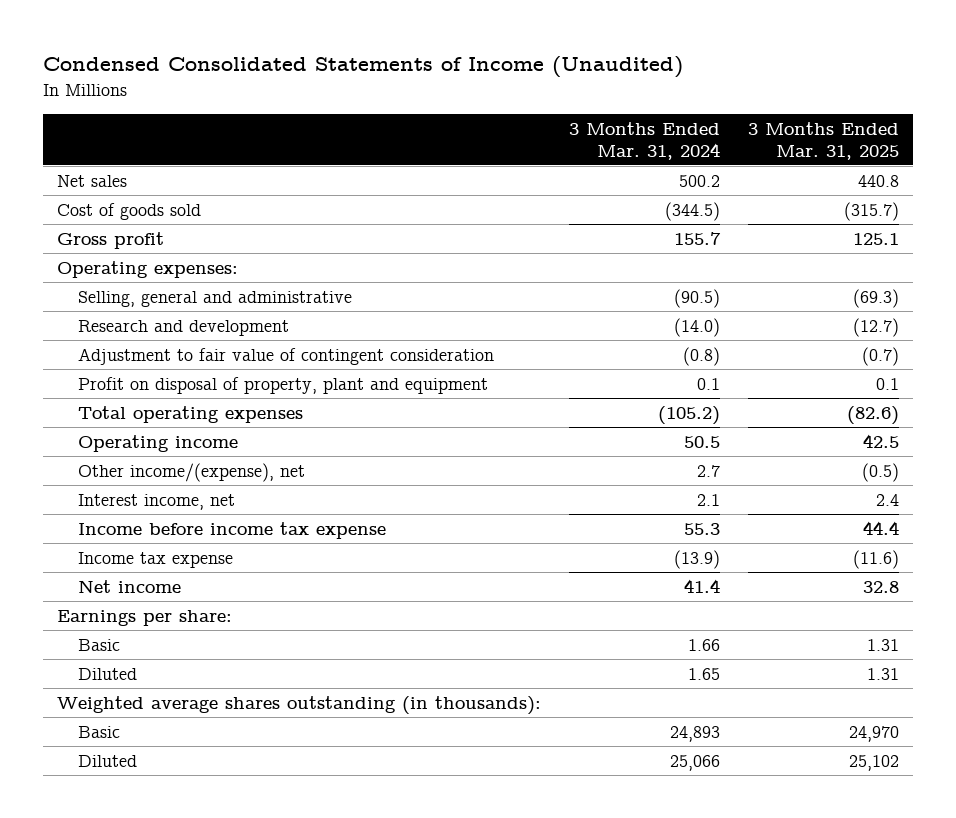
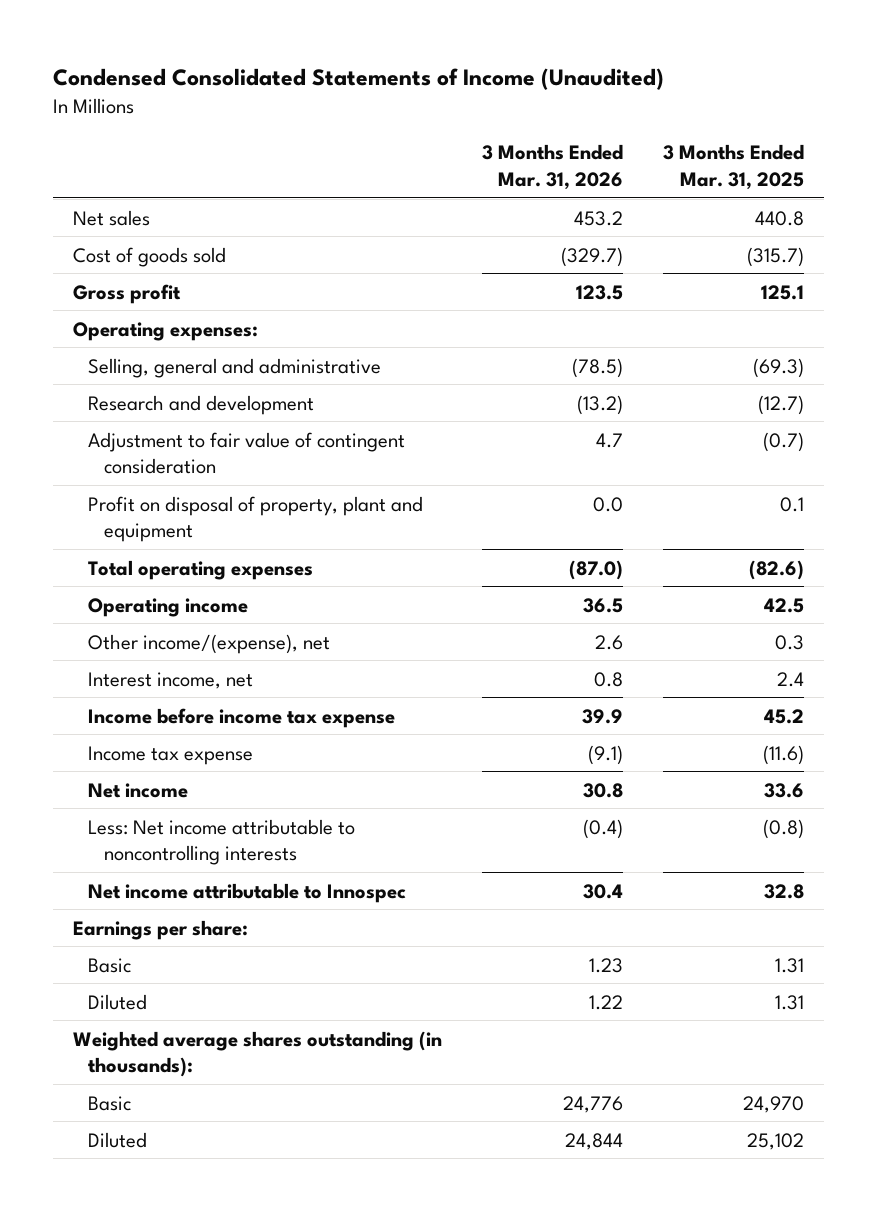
- | 3 Months Ended Mar. 31, 2024 | 3 Months Ended Mar. 31, 2025
+ | 3 Months Ended Mar. 31, 2026 | 3 Months Ended Mar. 31, 2025
- Other income/(expense), net | 2.7 | (0.5)
+ Other income/(expense), net | 2.6 | 0.3
- Income before income tax expense | 55.3 | 44.4
+ Income before income tax expense | 39.9 | 45.2
- Net income | 41.4 | 32.8
+ Net income | 30.8 | 33.6
+ Less: Net income attributable to noncontrolling interests | (0.4) | (0.8)
+ Net income attributable to Innospec | 30.4 | 32.8

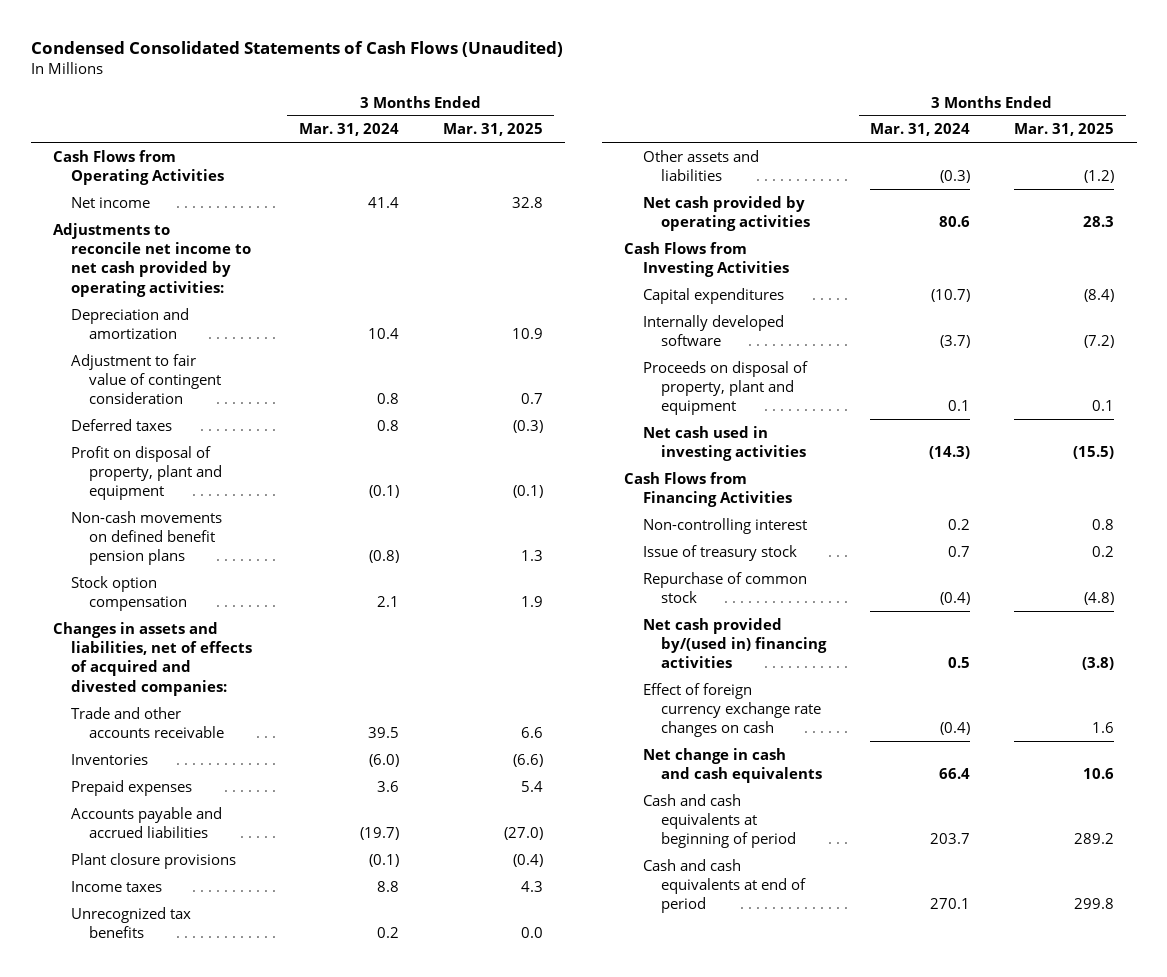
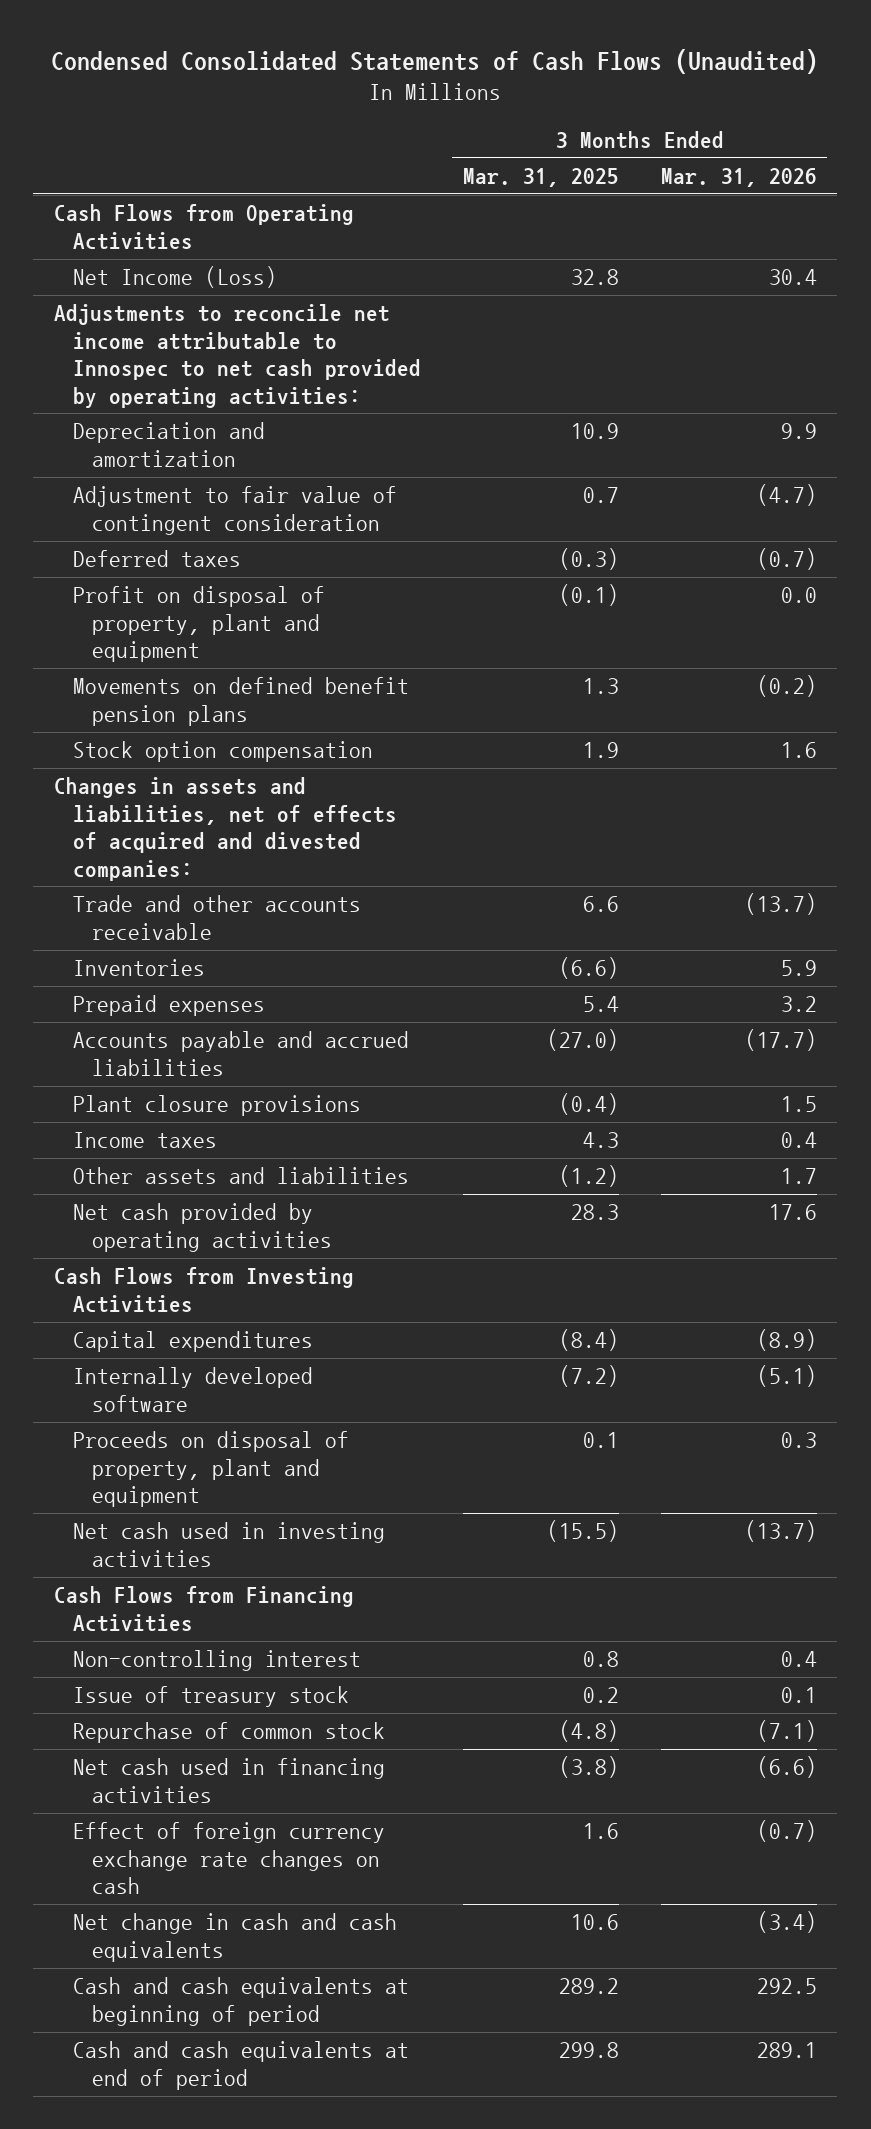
- | 3 Months Ended Mar. 31, 2024 | 3 Months Ended Mar. 31, 2025
+ | 3 Months Ended Mar. 31, 2025 | 3 Months Ended Mar. 31, 2026
- Net income | 41.4 | 32.8
- Adjustments to reconcile net income to net cash provided by operating activities:
+ Net Income (Loss) | 32.8 | 30.4
+ Adjustments to reconcile net income attributable to Innospec to net cash provided by operating activities:
- Non-cash movements on defined benefit pension plans | (0.8) | 1.3
+ Movements on defined benefit pension plans | 1.3 | (0.2)
- Unrecognized tax benefits | 0.2 | 0.0
- Net cash provided by/(used in) financing activities | 0.5 | (3.8)
+ Net cash used in financing activities | (3.8) | (6.6)

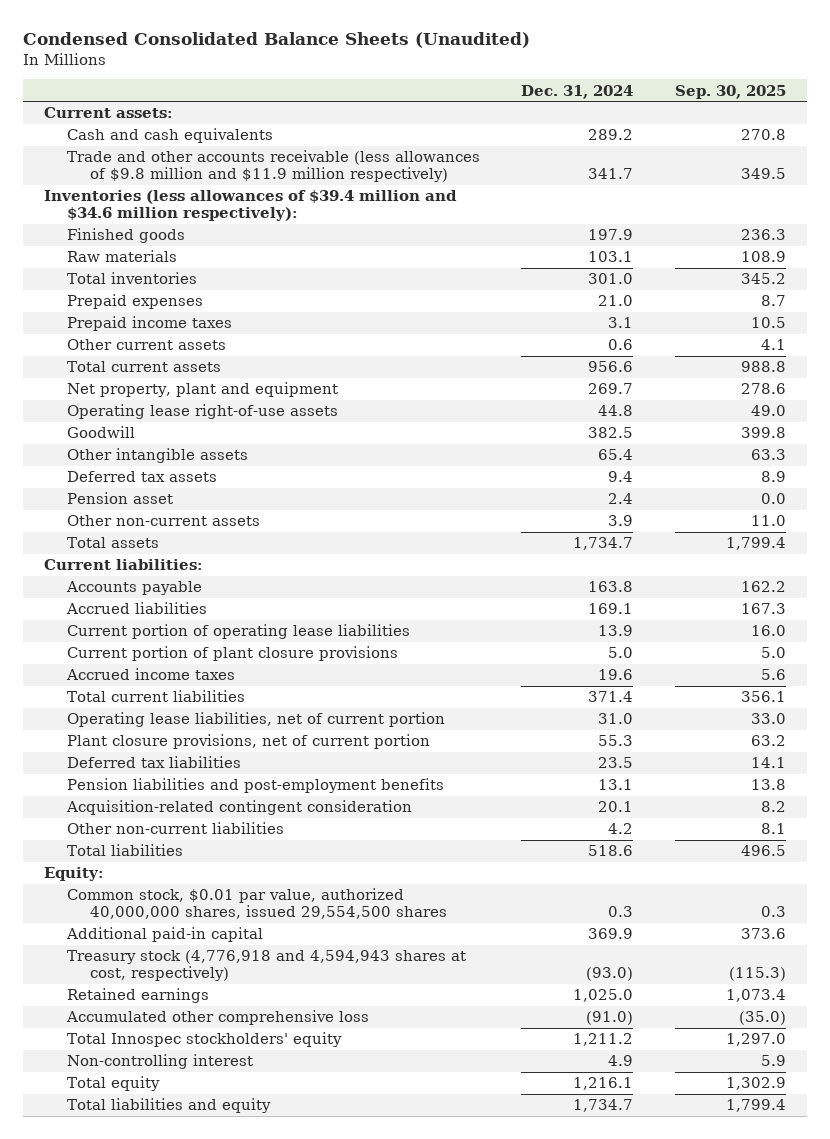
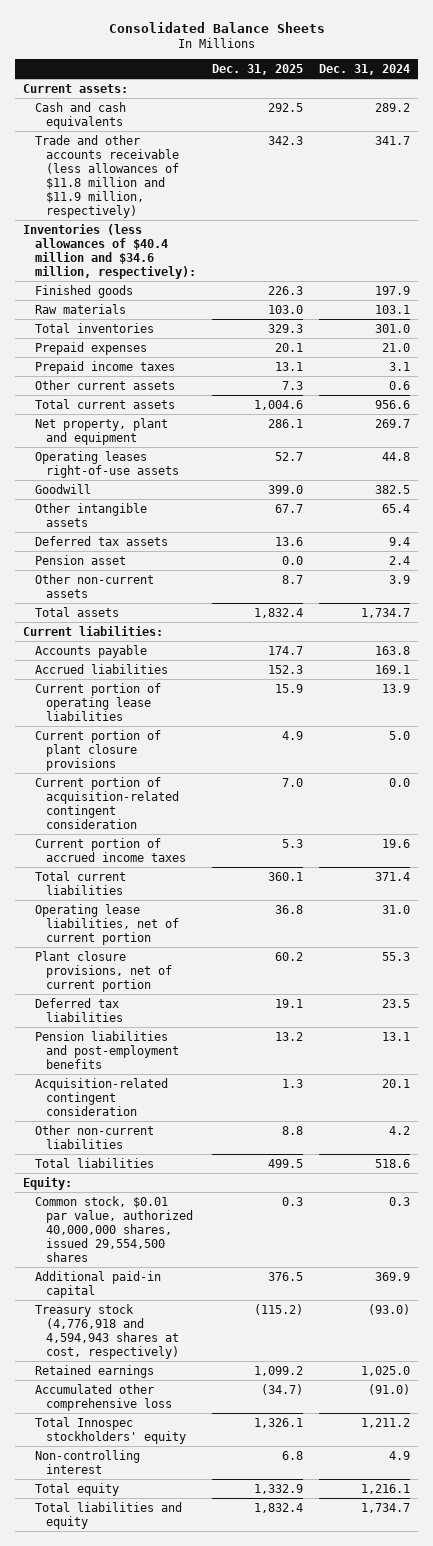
- Condensed Consolidated Balance Sheets (Unaudited)
+ Consolidated Balance Sheets
- | Dec. 31, 2024 | Sep. 30, 2025
+ | Dec. 31, 2025 | Dec. 31, 2024
- Trade and other accounts receivable (less allowances of $9.8 million and $11.9 million respectively) | 341.7 | 349.5
- Inventories (less allowances of $39.4 million and $34.6 million respectively):
+ Trade and other accounts receivable (less allowances of $11.8 million and $11.9 million, respectively) | 342.3 | 341.7
+ Inventories (less allowances of $40.4 million and $34.6 million, respectively):
- Operating lease right-of-use assets | 44.8 | 49.0
+ Operating leases right-of-use assets | 52.7 | 44.8
- Accrued income taxes | 19.6 | 5.6
+ Current portion of acquisition-related contingent consideration | 7.0 | 0.0
+ Current portion of accrued income taxes | 5.3 | 19.6

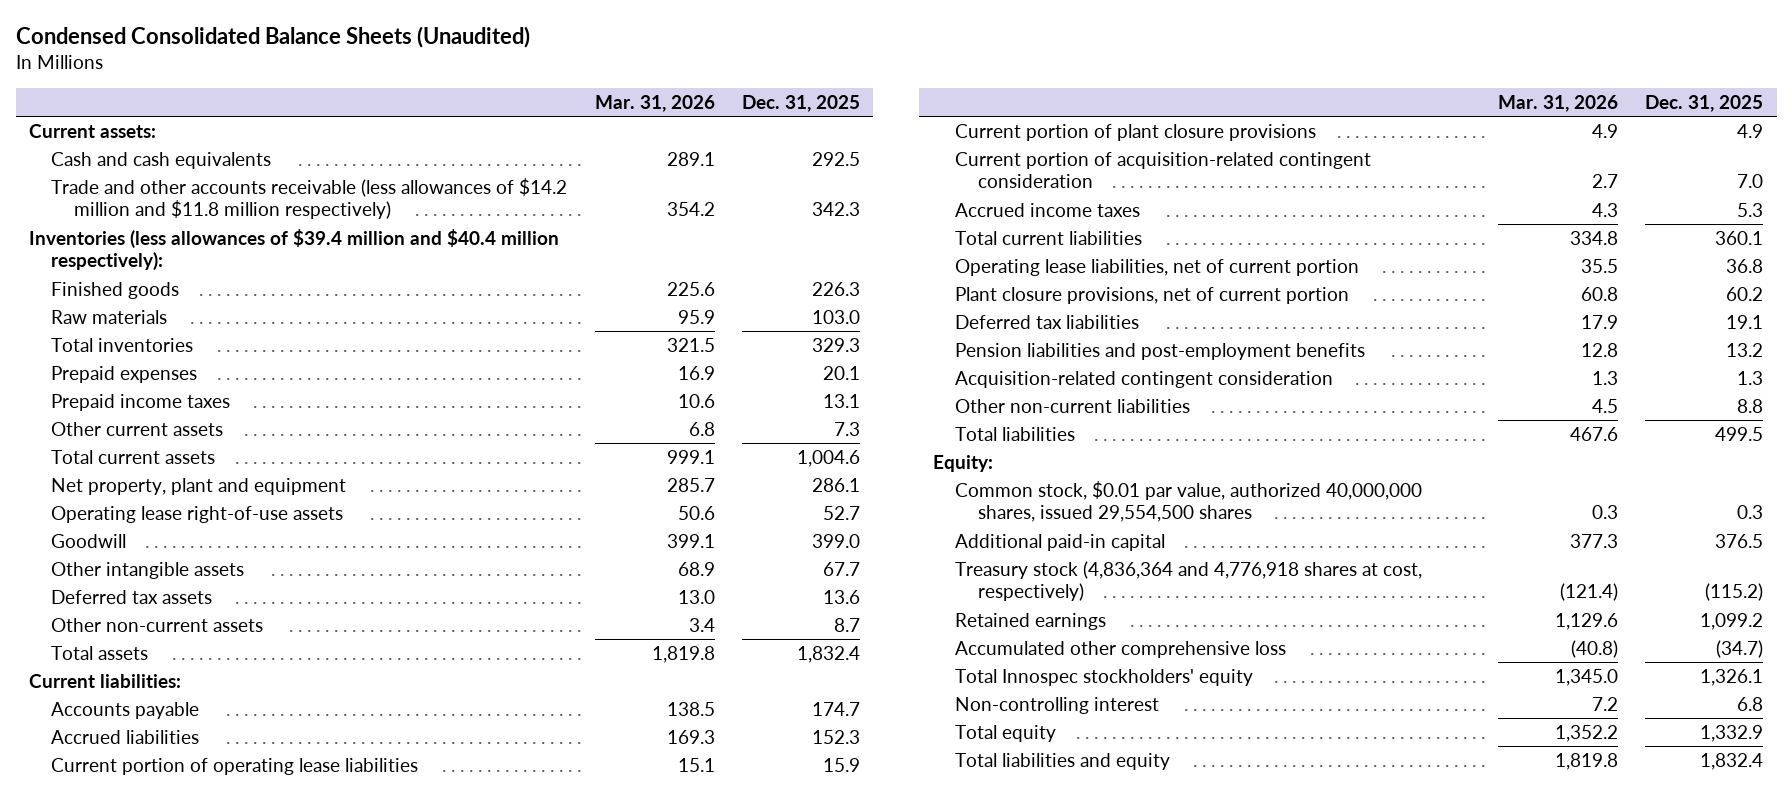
- Consolidated Balance Sheets
+ Condensed Consolidated Balance Sheets (Unaudited)
- | Dec. 31, 2025 | Dec. 31, 2024
+ | Mar. 31, 2026 | Dec. 31, 2025
- Trade and other accounts receivable (less allowances of $11.8 million and $11.9 million, respectively) | 342.3 | 341.7
- Inventories (less allowances of $40.4 million and $34.6 million, respectively):
+ Trade and other accounts receivable (less allowances of $14.2 million and $11.8 million respectively) | 354.2 | 342.3
+ Inventories (less allowances of $39.4 million and $40.4 million respectively):
- Operating leases right-of-use assets | 52.7 | 44.8
+ Operating lease right-of-use assets | 50.6 | 52.7
- Pension asset | 0.0 | 2.4
- Current portion of accrued income taxes | 5.3 | 19.6
+ Accrued income taxes | 4.3 | 5.3
- Treasury stock (4,776,918 and 4,594,943 shares at cost, respectively) | (115.2) | (93.0)
+ Treasury stock (4,836,364 and 4,776,918 shares at cost, respectively) | (121.4) | (115.2)

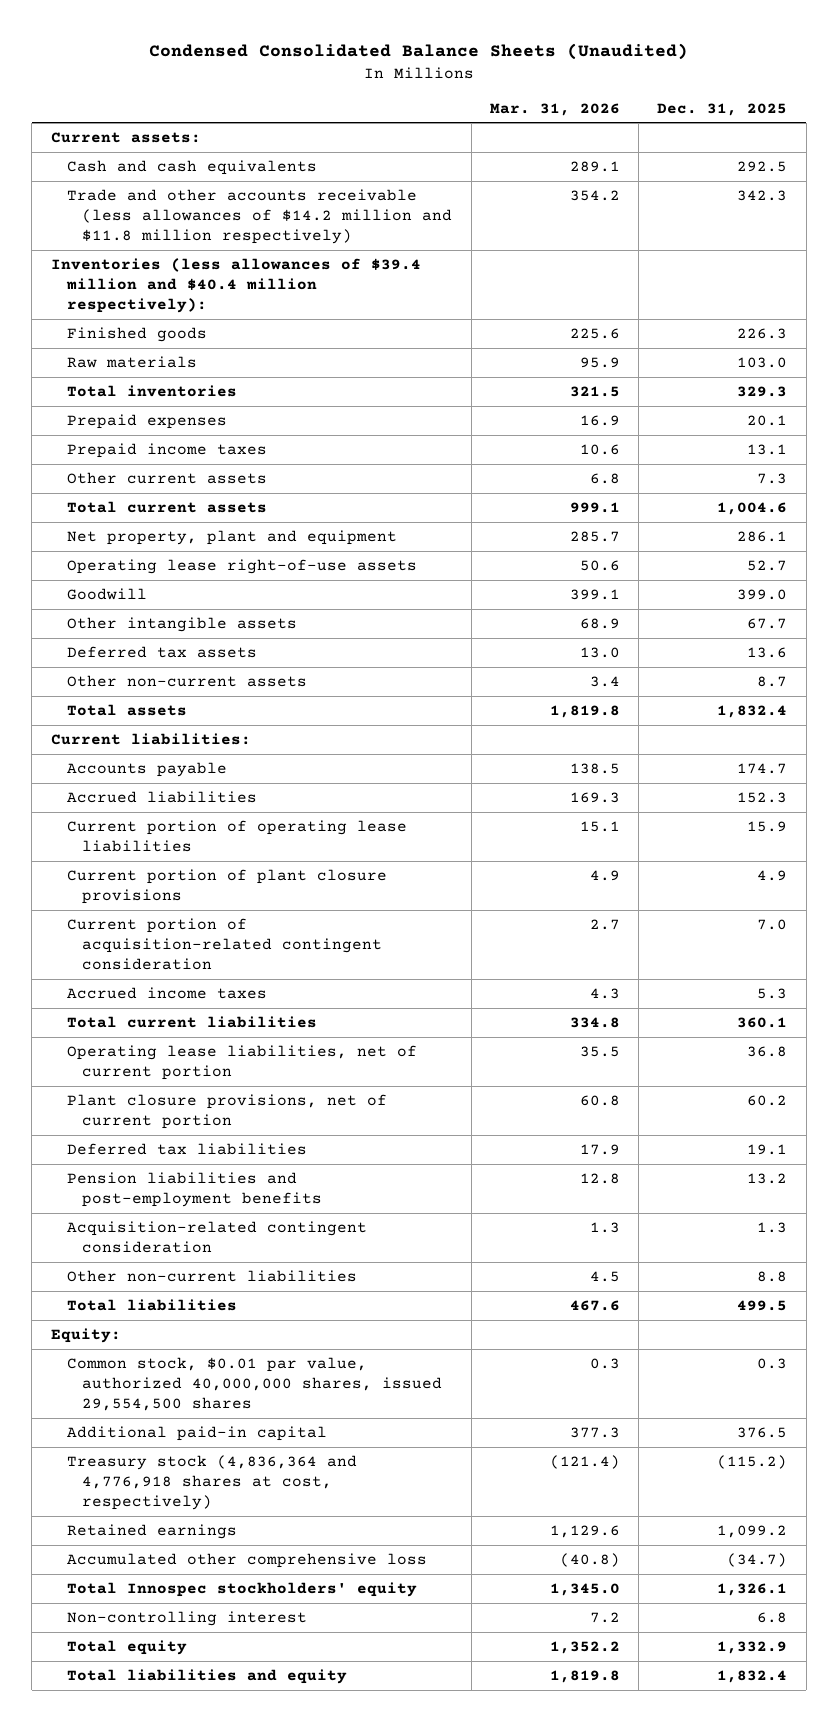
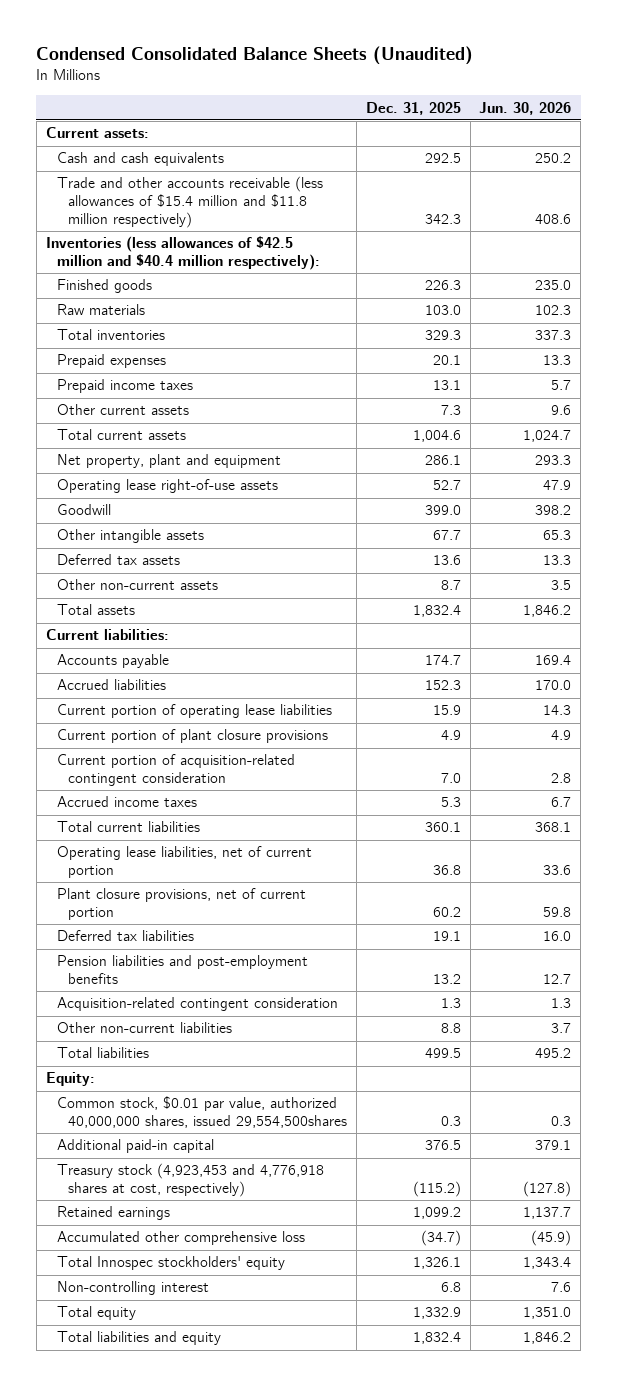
- | Mar. 31, 2026 | Dec. 31, 2025
+ | Dec. 31, 2025 | Jun. 30, 2026
- Trade and other accounts receivable (less allowances of $14.2 million and $11.8 million respectively) | 354.2 | 342.3
- Inventories (less allowances of $39.4 million and $40.4 million respectively):
+ Trade and other accounts receivable (less allowances of $15.4 million and $11.8 million respectively) | 342.3 | 408.6
+ Inventories (less allowances of $42.5 million and $40.4 million respectively):
- Common stock, $0.01 par value, authorized 40,000,000 shares, issued 29,554,500 shares | 0.3 | 0.3
+ Common stock, $0.01 par value, authorized 40,000,000 shares, issued 29,554,500shares | 0.3 | 0.3
- Treasury stock (4,836,364 and 4,776,918 shares at cost, respectively) | (121.4) | (115.2)
+ Treasury stock (4,923,453 and 4,776,918 shares at cost, respectively) | (115.2) | (127.8)

